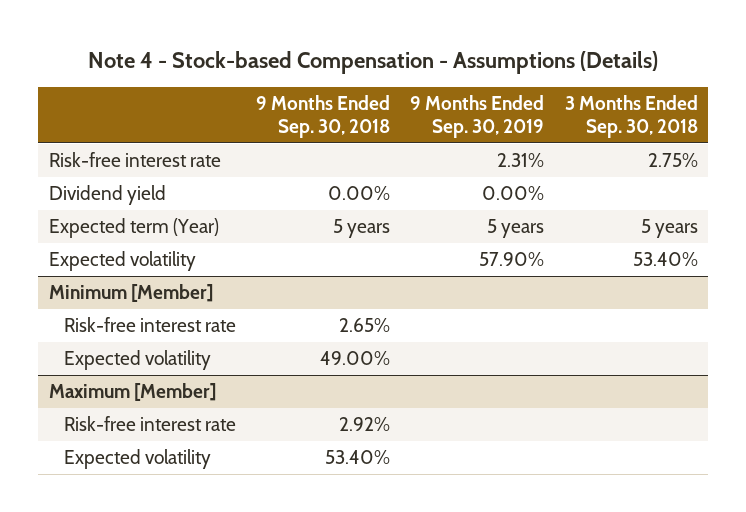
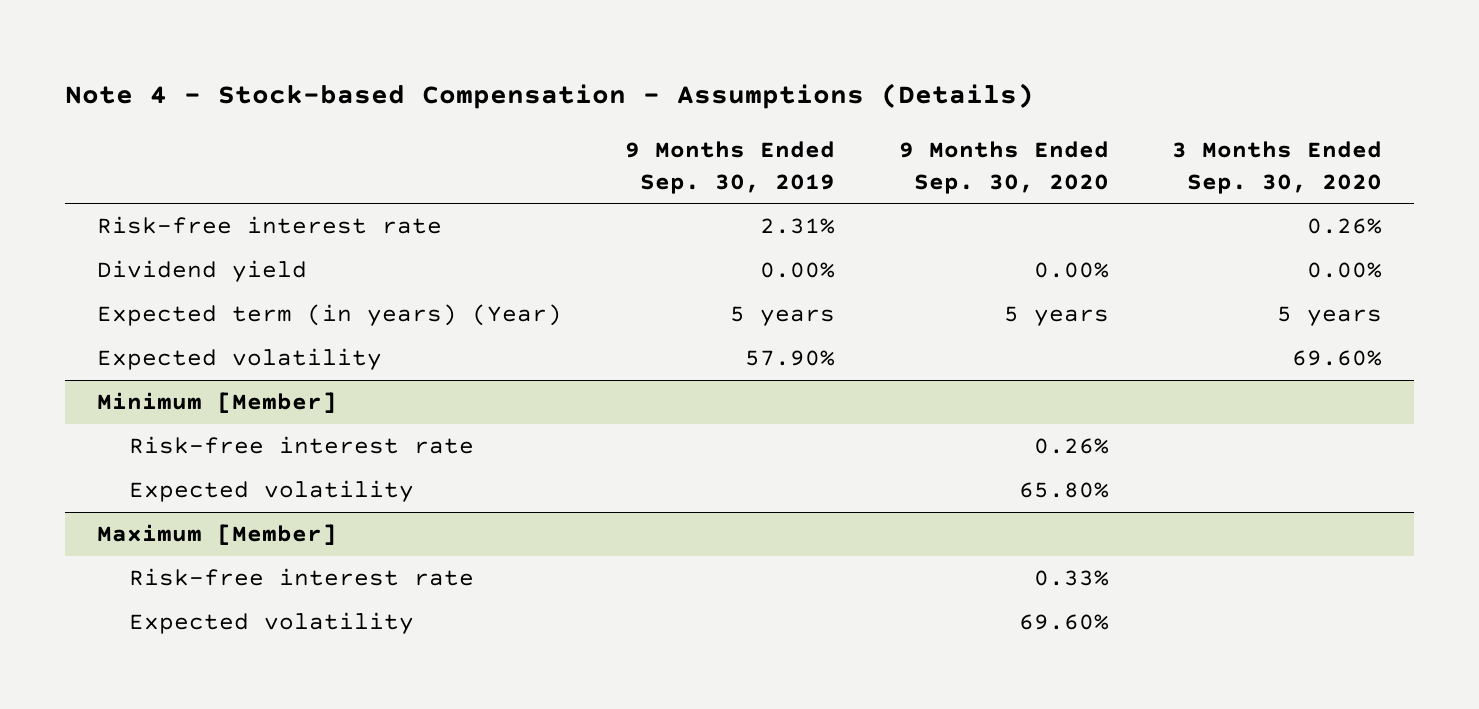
- | 9 Months Ended Sep. 30, 2018 | 9 Months Ended Sep. 30, 2019 | 3 Months Ended Sep. 30, 2018
+ | 9 Months Ended Sep. 30, 2019 | 9 Months Ended Sep. 30, 2020 | 3 Months Ended Sep. 30, 2020
- Expected term (Year) | 5 years | 5 years | 5 years
+ Expected term (in years) (Year) | 5 years | 5 years | 5 years

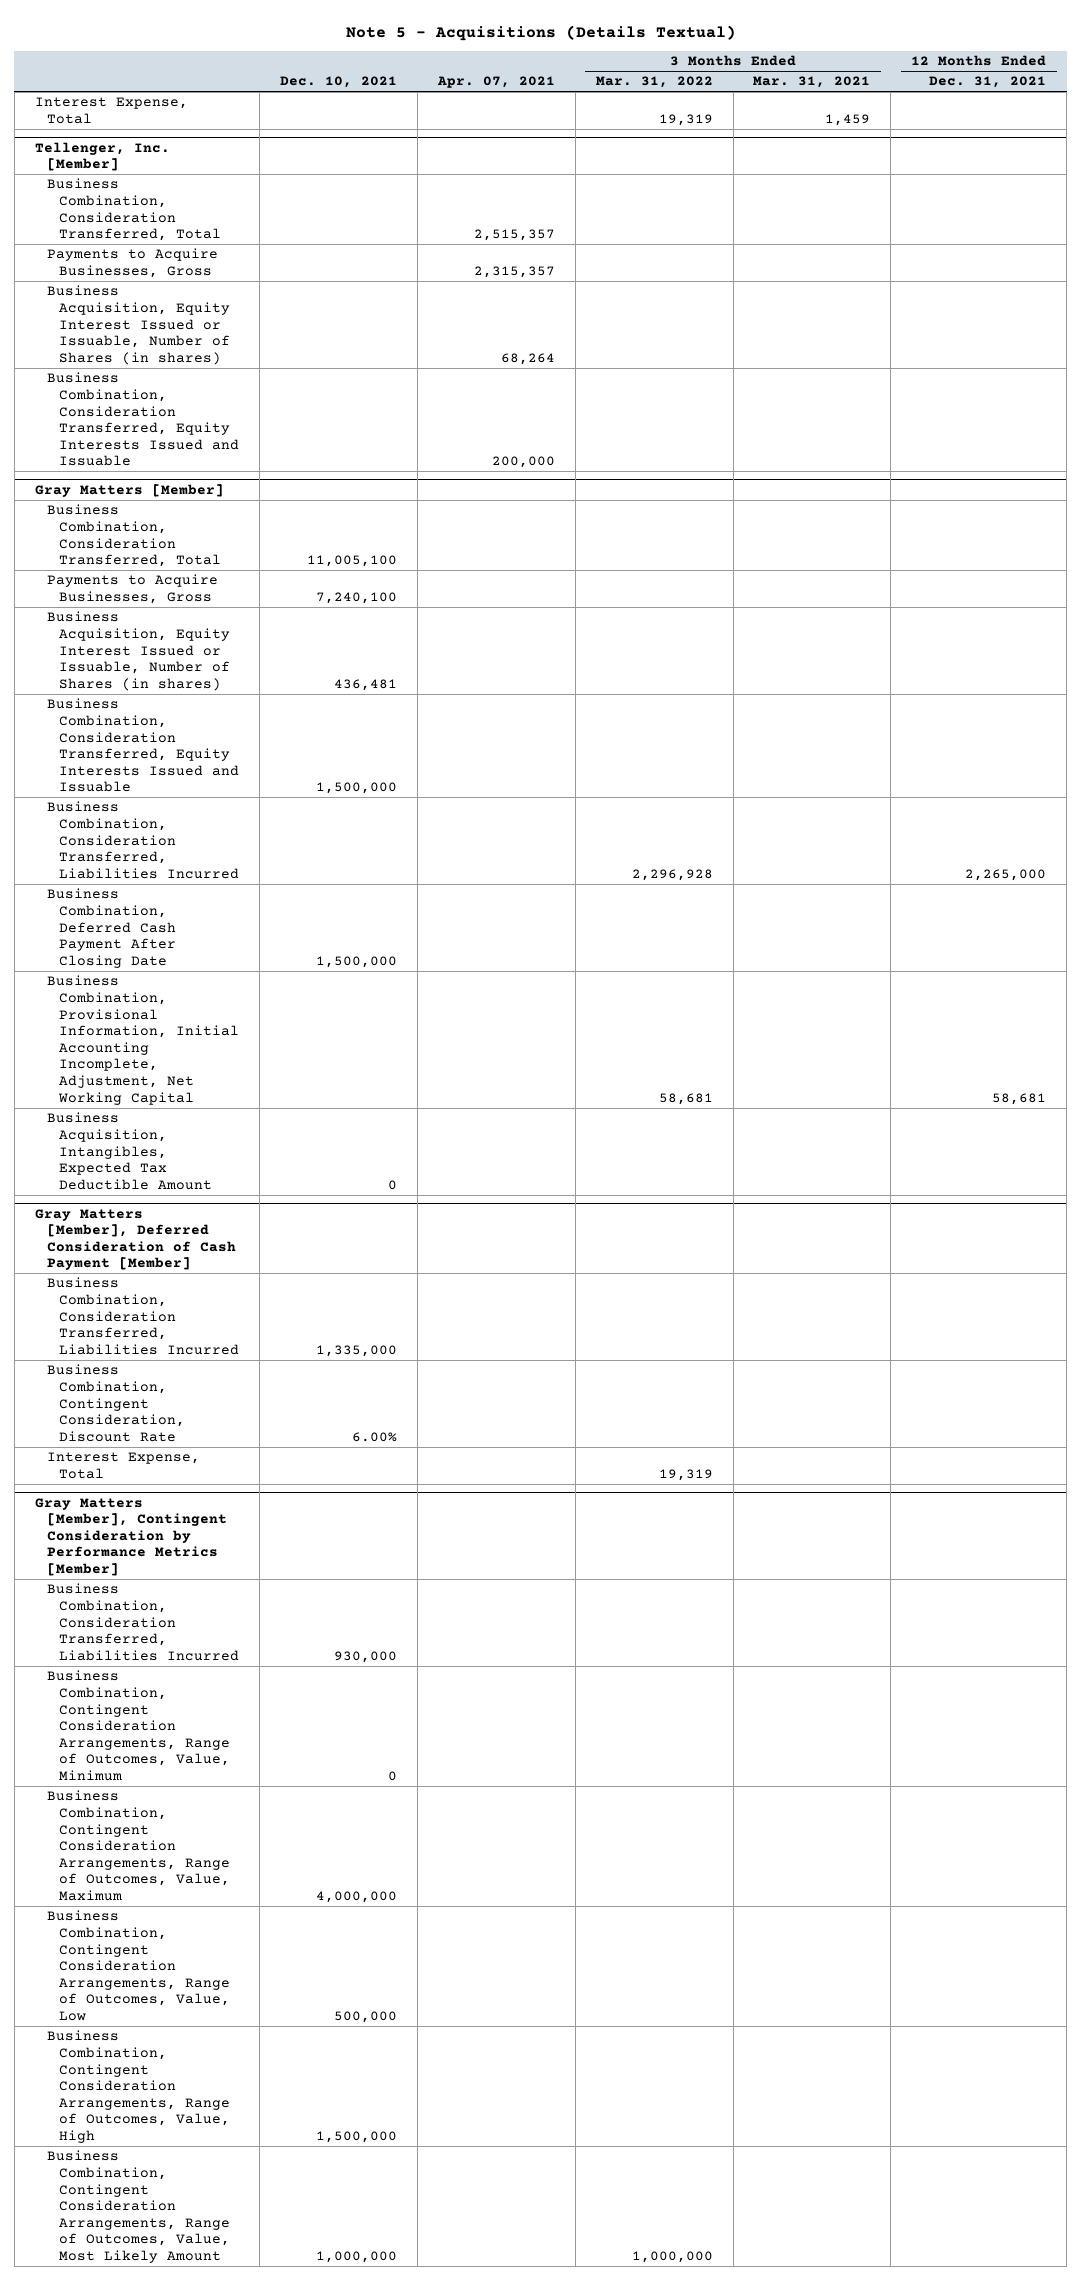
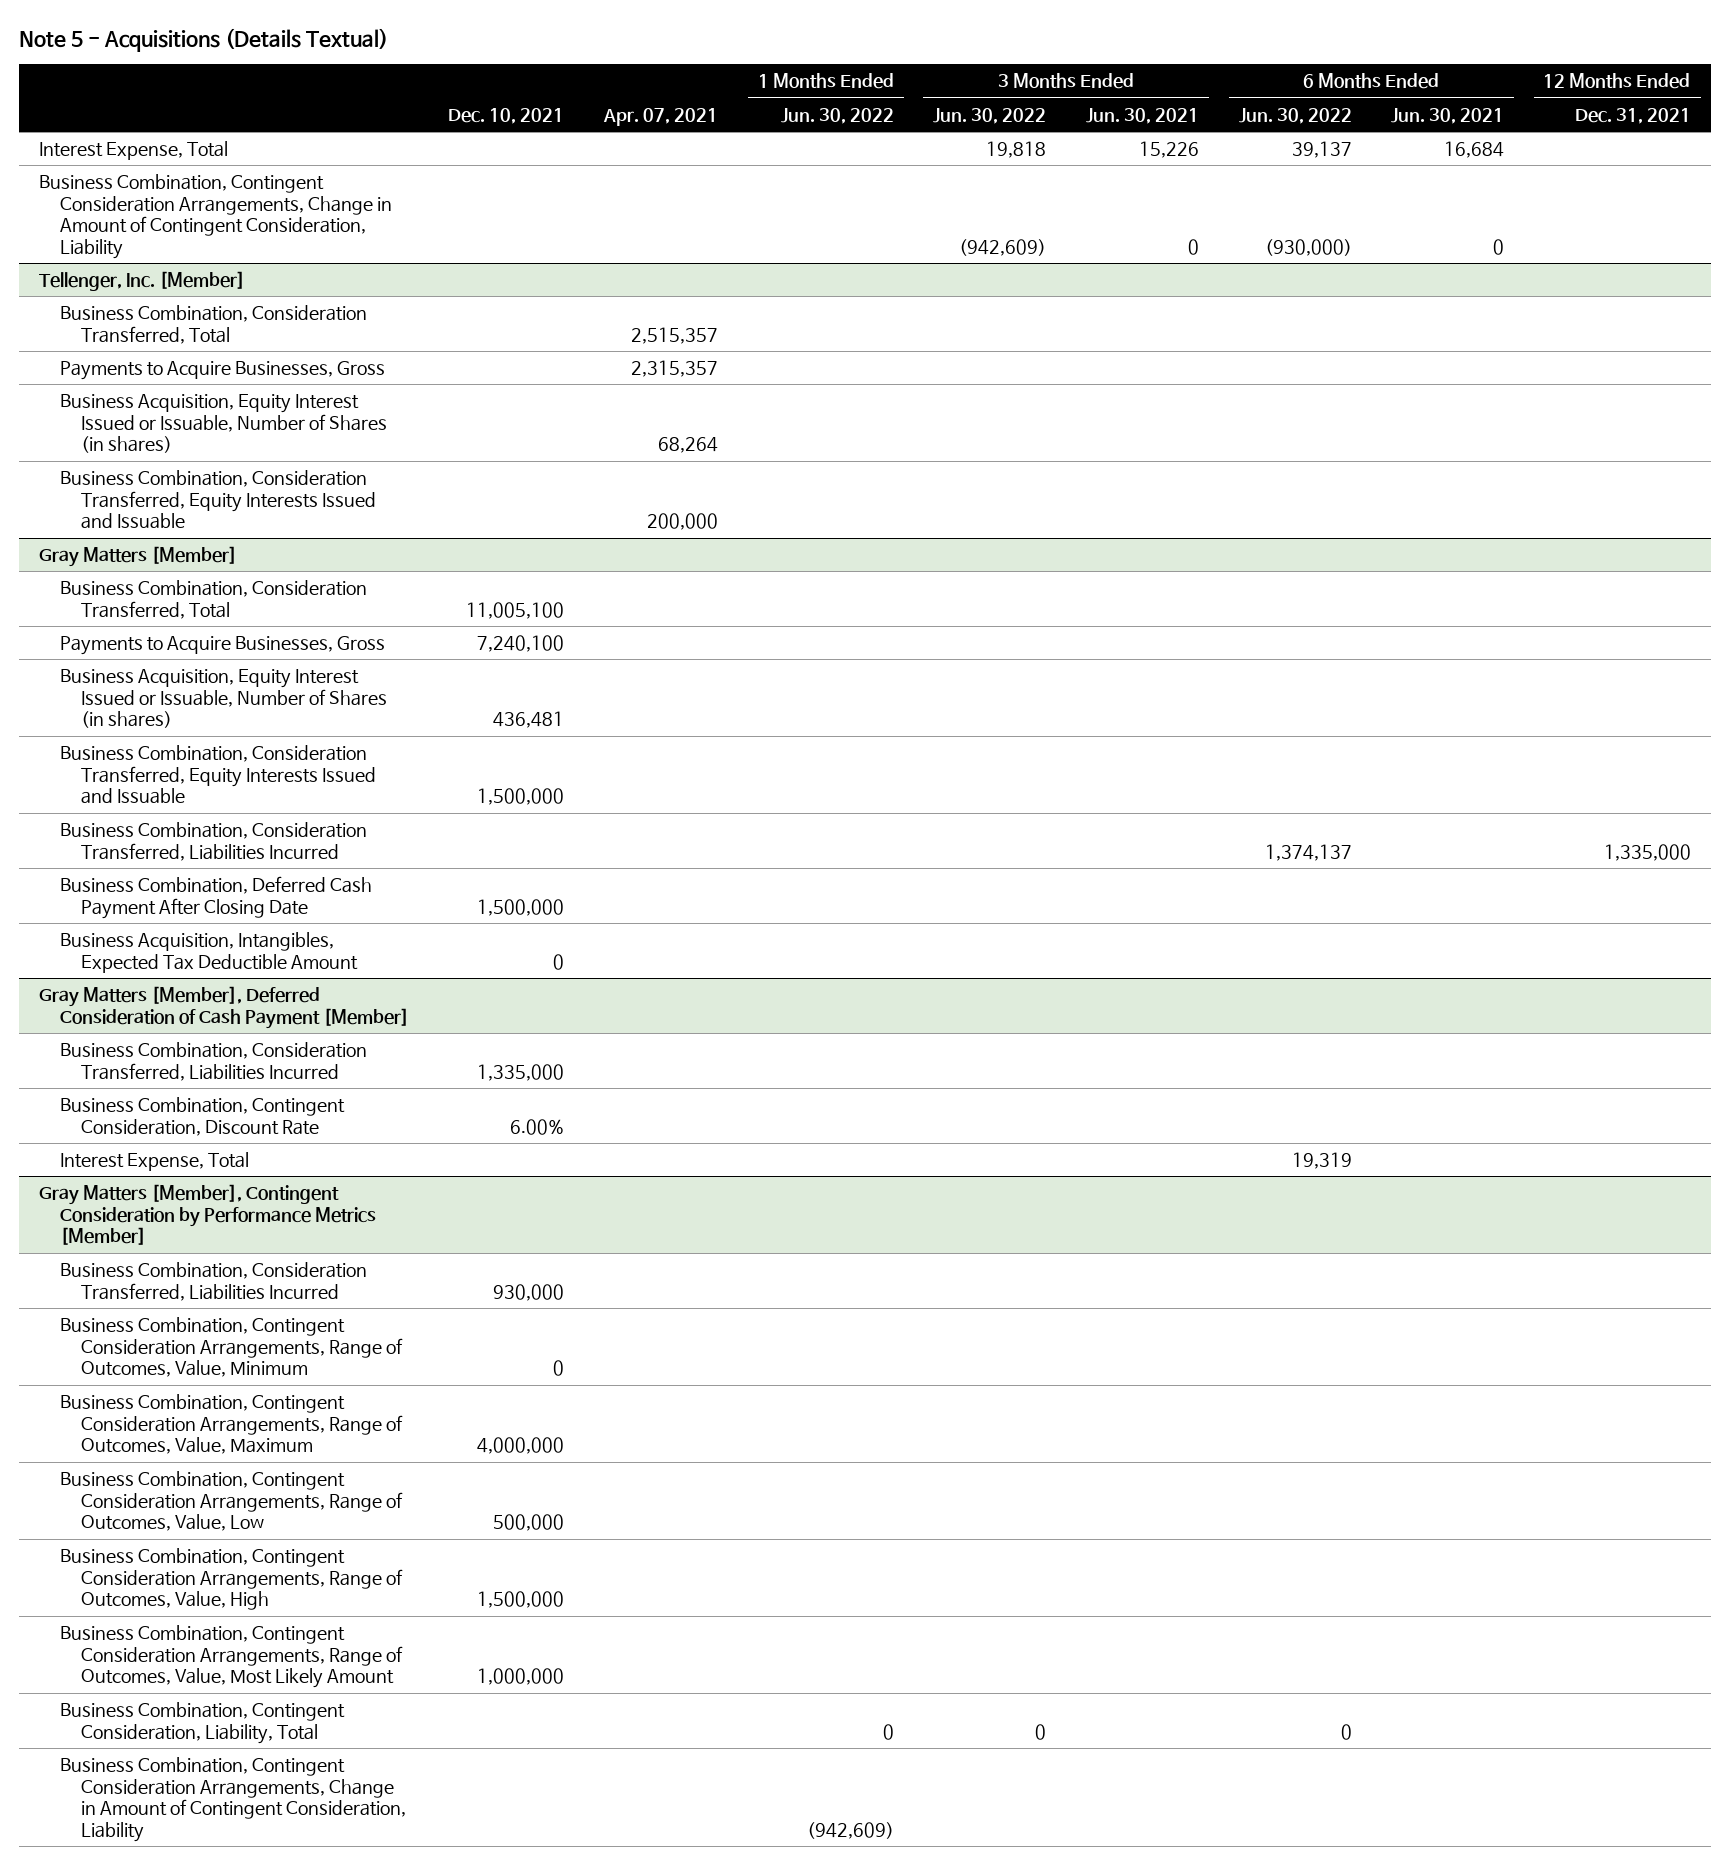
- | Dec. 10, 2021 | Apr. 07, 2021 | 3 Months Ended Mar. 31, 2022 | 3 Months Ended Mar. 31, 2021 | 12 Months Ended Dec. 31, 2021
+ | Dec. 10, 2021 | Apr. 07, 2021 | 1 Months Ended Jun. 30, 2022 | 3 Months Ended Jun. 30, 2022 | 3 Months Ended Jun. 30, 2021 | 6 Months Ended Jun. 30, 2022 | 6 Months Ended Jun. 30, 2021 | 12 Months Ended Dec. 31, 2021
+ Business Combination, Contingent Consideration Arrangements, Change in Amount of Contingent Consideration, Liability | | | | (942,609) | 0 | (930,000) | 0 |
@ Gray Matters [Member]
- Business Combination, Consideration Transferred, Liabilities Incurred | | | 2,296,928 | | 2,265,000
+ Business Combination, Consideration Transferred, Liabilities Incurred | | | | | | 1,374,137 | | 1,335,000
- Business Combination, Provisional Information, Initial Accounting Incomplete, Adjustment, Net Working Capital | | | 58,681 | | 58,681
@ Gray Matters [Member], Contingent Consideration by Performance Metrics [Member]
+ Business Combination, Contingent Consideration, Liability, Total | | | 0 | 0 | | 0 | |
+ Business Combination, Contingent Consideration Arrangements, Change in Amount of Contingent Consideration, Liability | | | (942,609) | | | | |

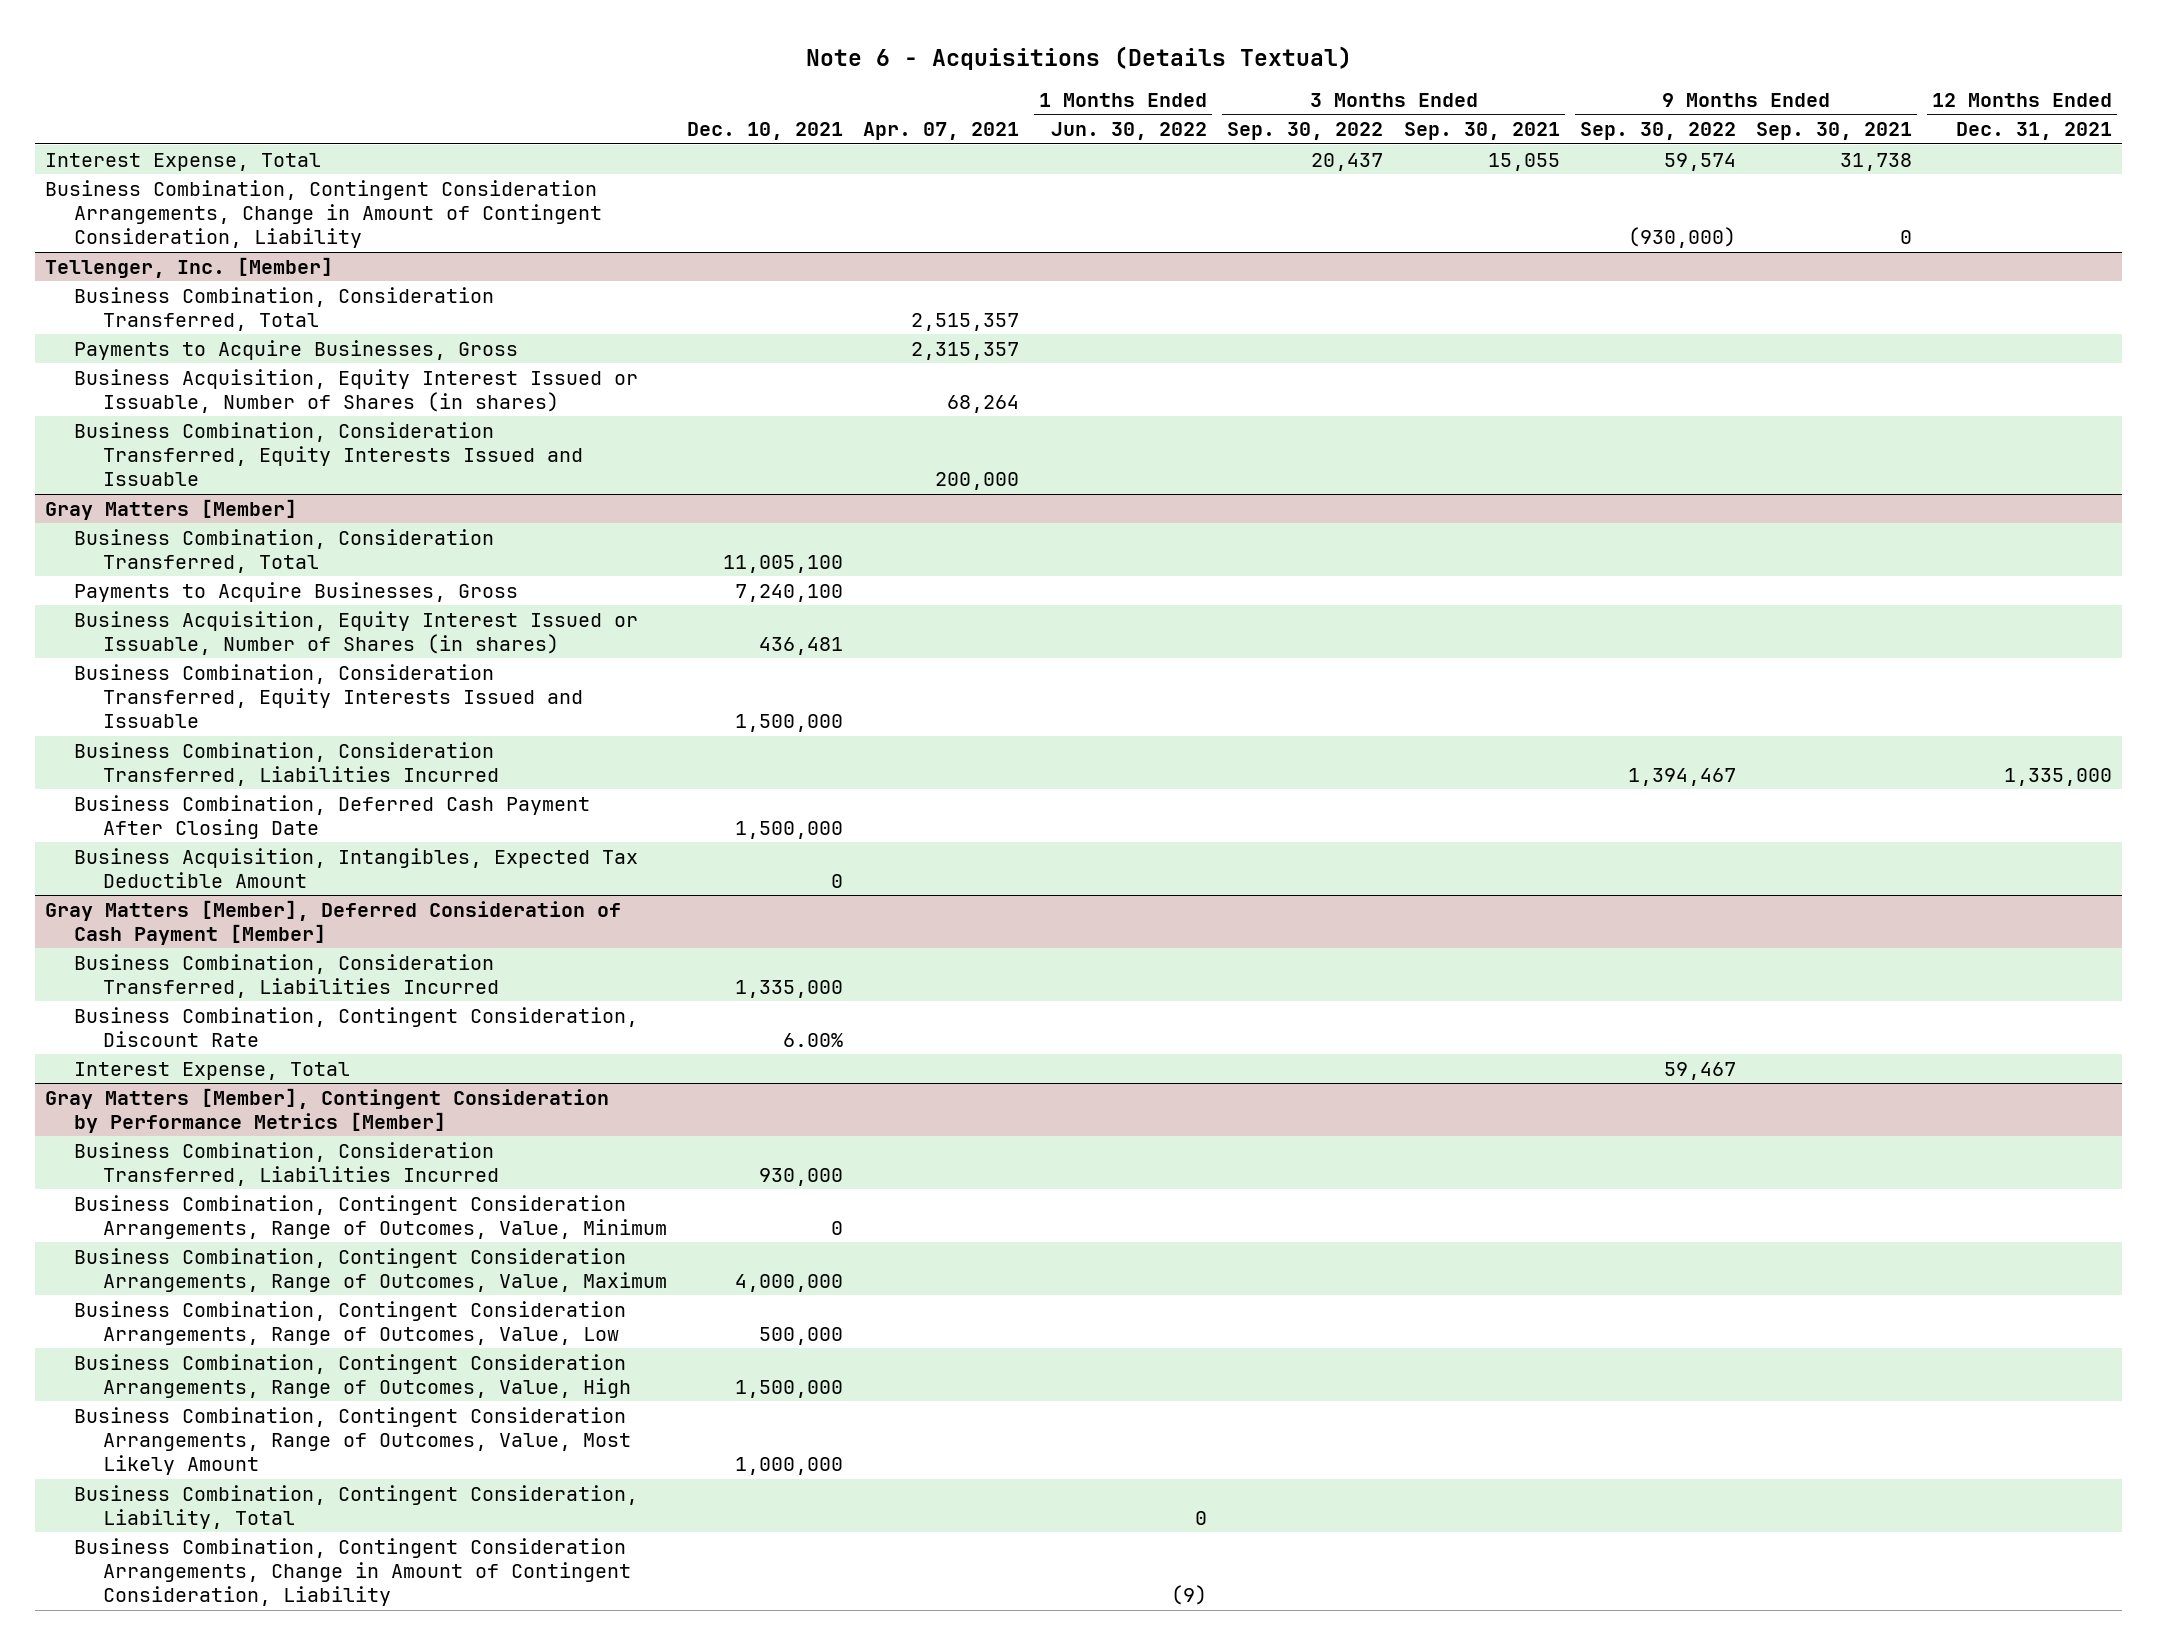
- Note 5 - Acquisitions (Details Textual)
+ Note 6 - Acquisitions (Details Textual)
- | Dec. 10, 2021 | Apr. 07, 2021 | 1 Months Ended Jun. 30, 2022 | 3 Months Ended Jun. 30, 2022 | 3 Months Ended Jun. 30, 2021 | 6 Months Ended Jun. 30, 2022 | 6 Months Ended Jun. 30, 2021 | 12 Months Ended Dec. 31, 2021
+ | Dec. 10, 2021 | Apr. 07, 2021 | 1 Months Ended Jun. 30, 2022 | 3 Months Ended Sep. 30, 2022 | 3 Months Ended Sep. 30, 2021 | 9 Months Ended Sep. 30, 2022 | 9 Months Ended Sep. 30, 2021 | 12 Months Ended Dec. 31, 2021
@ Gray Matters [Member], Contingent Consideration by Performance Metrics [Member]
- Business Combination, Contingent Consideration Arrangements, Change in Amount of Contingent Consideration, Liability | | | (942,609) | | | | |
+ Business Combination, Contingent Consideration Arrangements, Change in Amount of Contingent Consideration, Liability | | | (9) | | | | |

